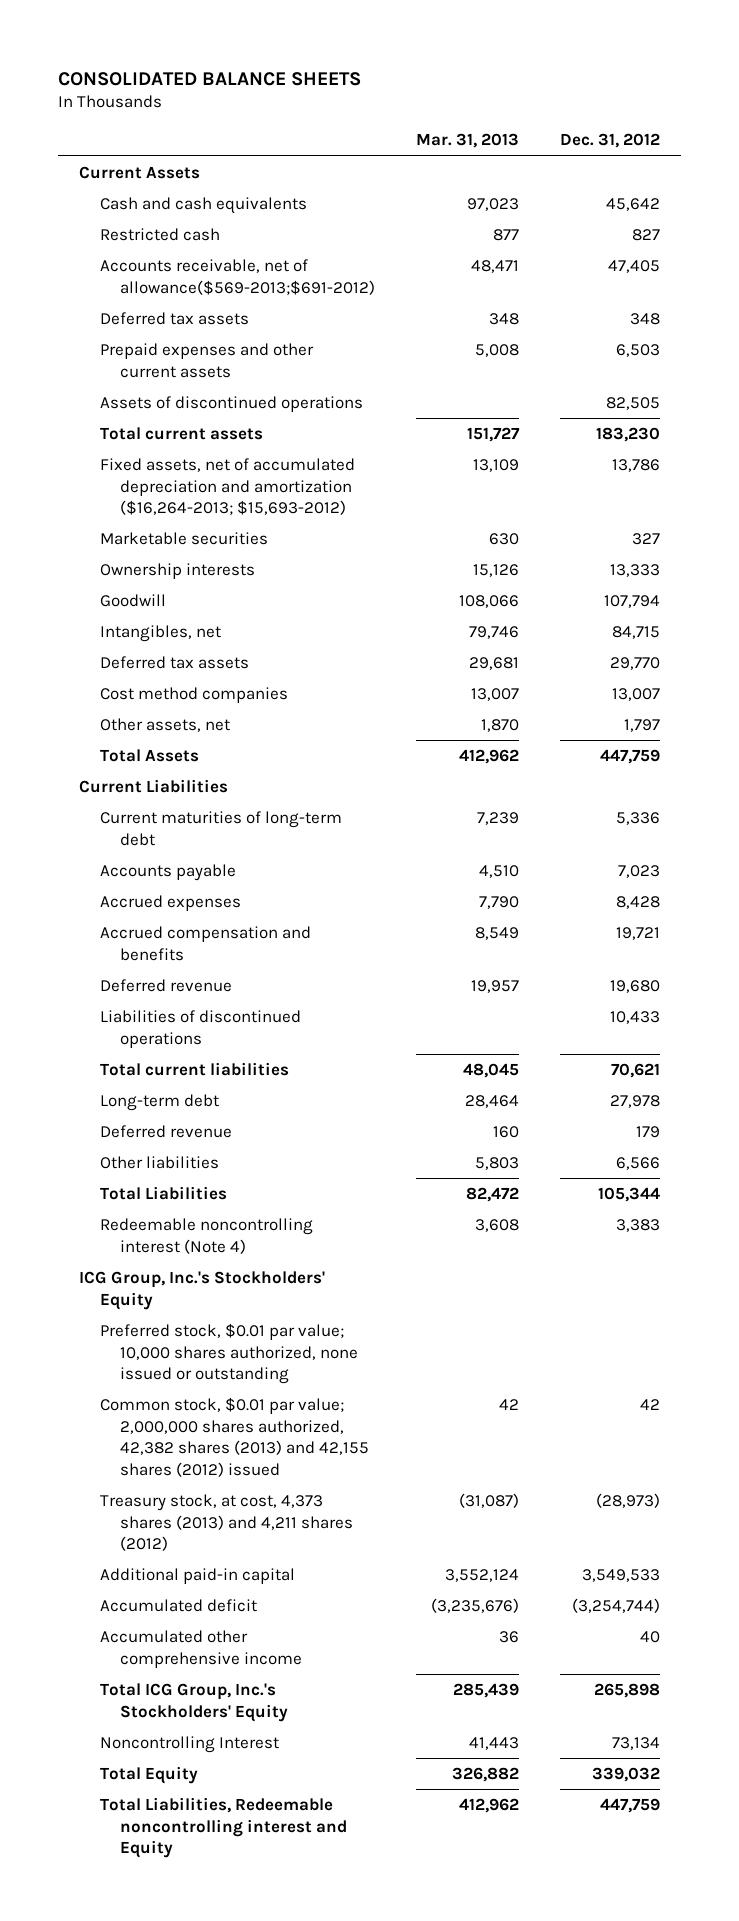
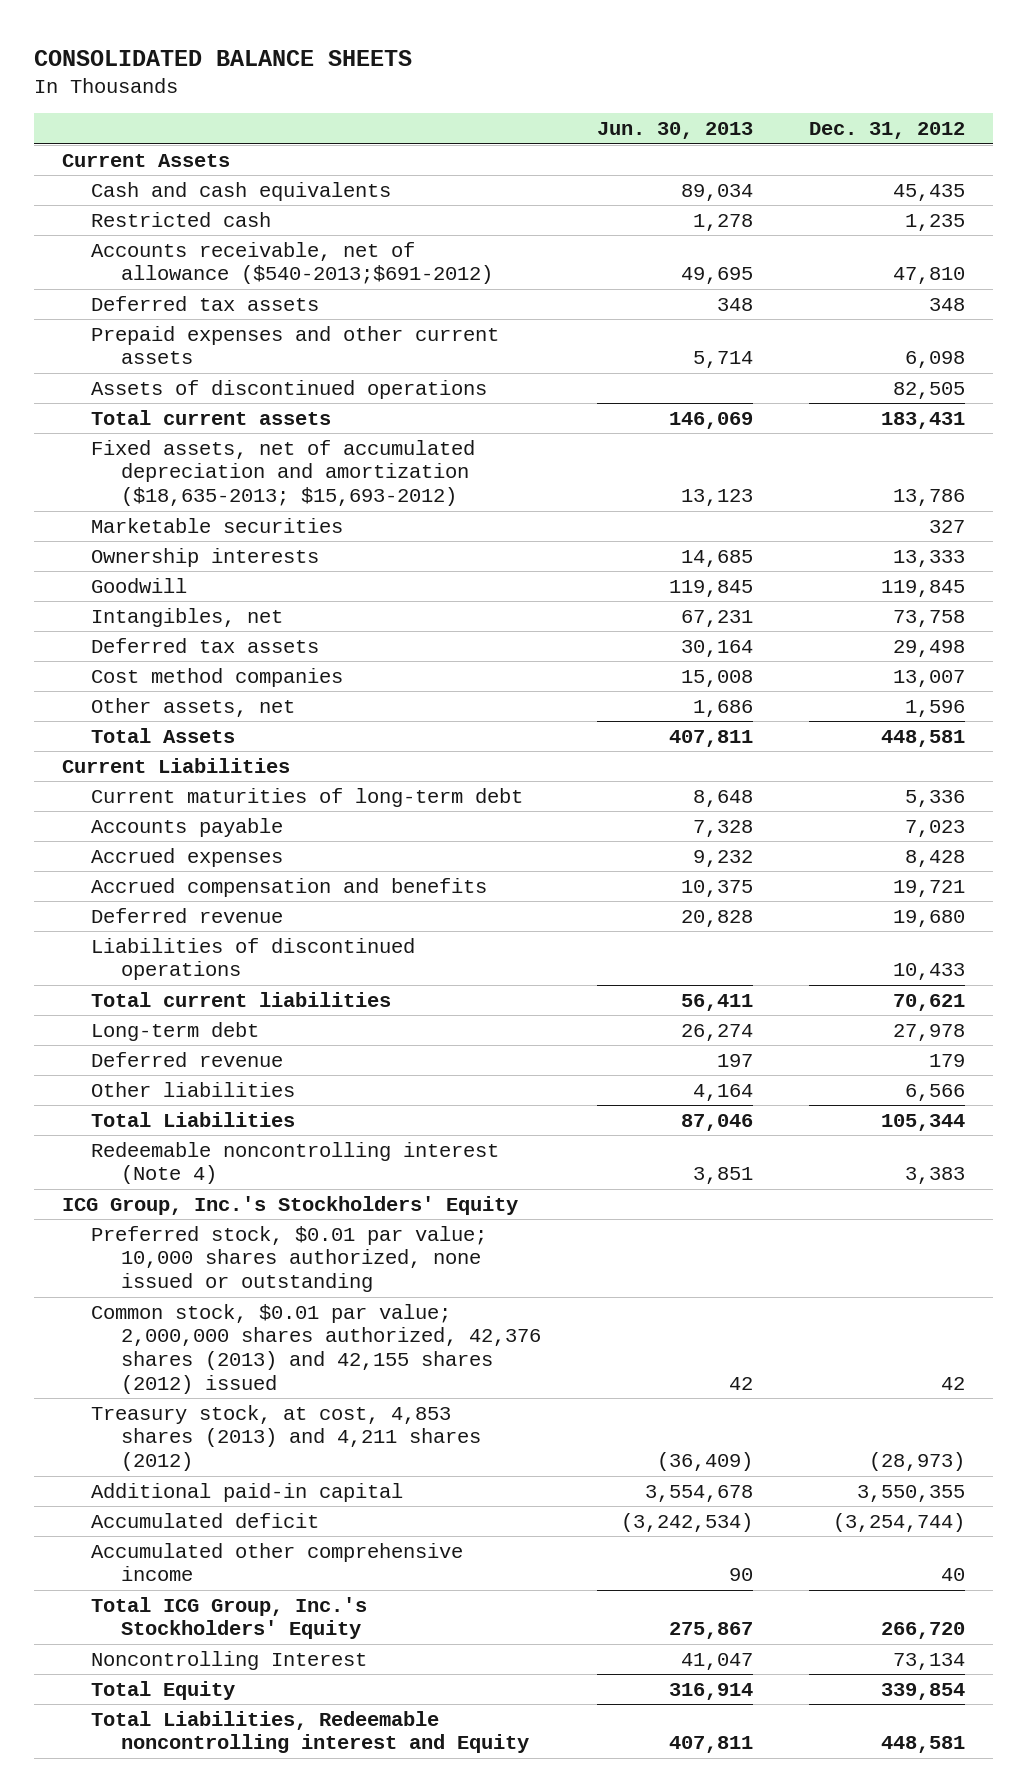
- | Mar. 31, 2013 | Dec. 31, 2012
+ | Jun. 30, 2013 | Dec. 31, 2012
- Cash and cash equivalents | 97,023 | 45,642
- Restricted cash | 877 | 827
- Accounts receivable, net of allowance($569-2013;$691-2012) | 48,471 | 47,405
+ Cash and cash equivalents | 89,034 | 45,435
+ Restricted cash | 1,278 | 1,235
+ Accounts receivable, net of allowance ($540-2013;$691-2012) | 49,695 | 47,810
- Prepaid expenses and other current assets | 5,008 | 6,503
+ Prepaid expenses and other current assets | 5,714 | 6,098
- Total current assets | 151,727 | 183,230
- Fixed assets, net of accumulated depreciation and amortization ($16,264-2013; $15,693-2012) | 13,109 | 13,786
+ Total current assets | 146,069 | 183,431
+ Fixed assets, net of accumulated depreciation and amortization ($18,635-2013; $15,693-2012) | 13,123 | 13,786
- Goodwill | 108,066 | 107,794
- Intangibles, net | 79,746 | 84,715
- Deferred tax assets | 29,681 | 29,770
+ Goodwill | 119,845 | 119,845
+ Intangibles, net | 67,231 | 73,758
+ Deferred tax assets | 30,164 | 29,498
- Other assets, net | 1,870 | 1,797
- Total Assets | 412,962 | 447,759
+ Other assets, net | 1,686 | 1,596
+ Total Assets | 407,811 | 448,581
- Common stock, $0.01 par value; 2,000,000 shares authorized, 42,382 shares (2013) and 42,155 shares (2012) issued | 42 | 42
- Treasury stock, at cost, 4,373 shares (2013) and 4,211 shares (2012) | (31,087) | (28,973)
- Additional paid-in capital | 3,552,124 | 3,549,533
+ Common stock, $0.01 par value; 2,000,000 shares authorized, 42,376 shares (2013) and 42,155 shares (2012) issued | 42 | 42
+ Treasury stock, at cost, 4,853 shares (2013) and 4,211 shares (2012) | (36,409) | (28,973)
+ Additional paid-in capital | 3,554,678 | 3,550,355
- Total ICG Group, Inc.'s Stockholders' Equity | 285,439 | 265,898
+ Total ICG Group, Inc.'s Stockholders' Equity | 275,867 | 266,720
- Total Equity | 326,882 | 339,032
- Total Liabilities, Redeemable noncontrolling interest and Equity | 412,962 | 447,759
+ Total Equity | 316,914 | 339,854
+ Total Liabilities, Redeemable noncontrolling interest and Equity | 407,811 | 448,581

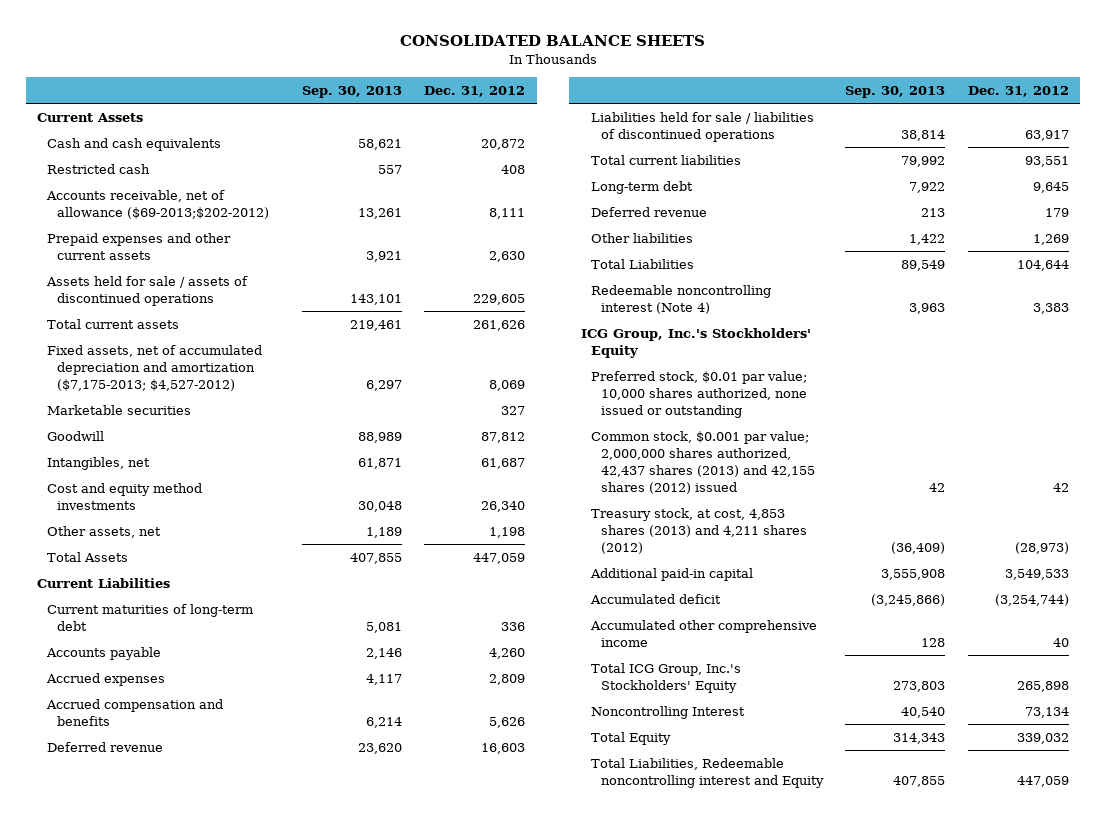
- | Jun. 30, 2013 | Dec. 31, 2012
+ | Sep. 30, 2013 | Dec. 31, 2012
- Cash and cash equivalents | 89,034 | 45,435
- Restricted cash | 1,278 | 1,235
- Accounts receivable, net of allowance ($540-2013;$691-2012) | 49,695 | 47,810
- Deferred tax assets | 348 | 348
- Prepaid expenses and other current assets | 5,714 | 6,098
- Assets of discontinued operations | | 82,505
- Total current assets | 146,069 | 183,431
- Fixed assets, net of accumulated depreciation and amortization ($18,635-2013; $15,693-2012) | 13,123 | 13,786
+ Cash and cash equivalents | 58,621 | 20,872
+ Restricted cash | 557 | 408
+ Accounts receivable, net of allowance ($69-2013;$202-2012) | 13,261 | 8,111
+ Prepaid expenses and other current assets | 3,921 | 2,630
+ Assets held for sale / assets of discontinued operations | 143,101 | 229,605
+ Total current assets | 219,461 | 261,626
+ Fixed assets, net of accumulated depreciation and amortization ($7,175-2013; $4,527-2012) | 6,297 | 8,069
- Ownership interests | 14,685 | 13,333
- Goodwill | 119,845 | 119,845
- Intangibles, net | 67,231 | 73,758
- Deferred tax assets | 30,164 | 29,498
- Cost method companies | 15,008 | 13,007
- Other assets, net | 1,686 | 1,596
- Total Assets | 407,811 | 448,581
+ Goodwill | 88,989 | 87,812
+ Intangibles, net | 61,871 | 61,687
+ Cost and equity method investments | 30,048 | 26,340
+ Other assets, net | 1,189 | 1,198
+ Total Assets | 407,855 | 447,059
- Current maturities of long-term debt | 8,648 | 5,336
- Accounts payable | 7,328 | 7,023
- Accrued expenses | 9,232 | 8,428
- Accrued compensation and benefits | 10,375 | 19,721
- Deferred revenue | 20,828 | 19,680
- Liabilities of discontinued operations | | 10,433
- Total current liabilities | 56,411 | 70,621
- Long-term debt | 26,274 | 27,978
+ Current maturities of long-term debt | 5,081 | 336
+ Accounts payable | 2,146 | 4,260
+ Accrued expenses | 4,117 | 2,809
+ Accrued compensation and benefits | 6,214 | 5,626
+ Deferred revenue | 23,620 | 16,603
+ Liabilities held for sale / liabilities of discontinued operations | 38,814 | 63,917
+ Total current liabilities | 79,992 | 93,551
+ Long-term debt | 7,922 | 9,645
- Other liabilities | 4,164 | 6,566
- Total Liabilities | 87,046 | 105,344
+ Other liabilities | 1,422 | 1,269
+ Total Liabilities | 89,549 | 104,644
- Common stock, $0.01 par value; 2,000,000 shares authorized, 42,376 shares (2013) and 42,155 shares (2012) issued | 42 | 42
+ Common stock, $0.001 par value; 2,000,000 shares authorized, 42,437 shares (2013) and 42,155 shares (2012) issued | 42 | 42
- Additional paid-in capital | 3,554,678 | 3,550,355
+ Additional paid-in capital | 3,555,908 | 3,549,533
- Total ICG Group, Inc.'s Stockholders' Equity | 275,867 | 266,720
+ Total ICG Group, Inc.'s Stockholders' Equity | 273,803 | 265,898
- Total Equity | 316,914 | 339,854
- Total Liabilities, Redeemable noncontrolling interest and Equity | 407,811 | 448,581
+ Total Equity | 314,343 | 339,032
+ Total Liabilities, Redeemable noncontrolling interest and Equity | 407,855 | 447,059

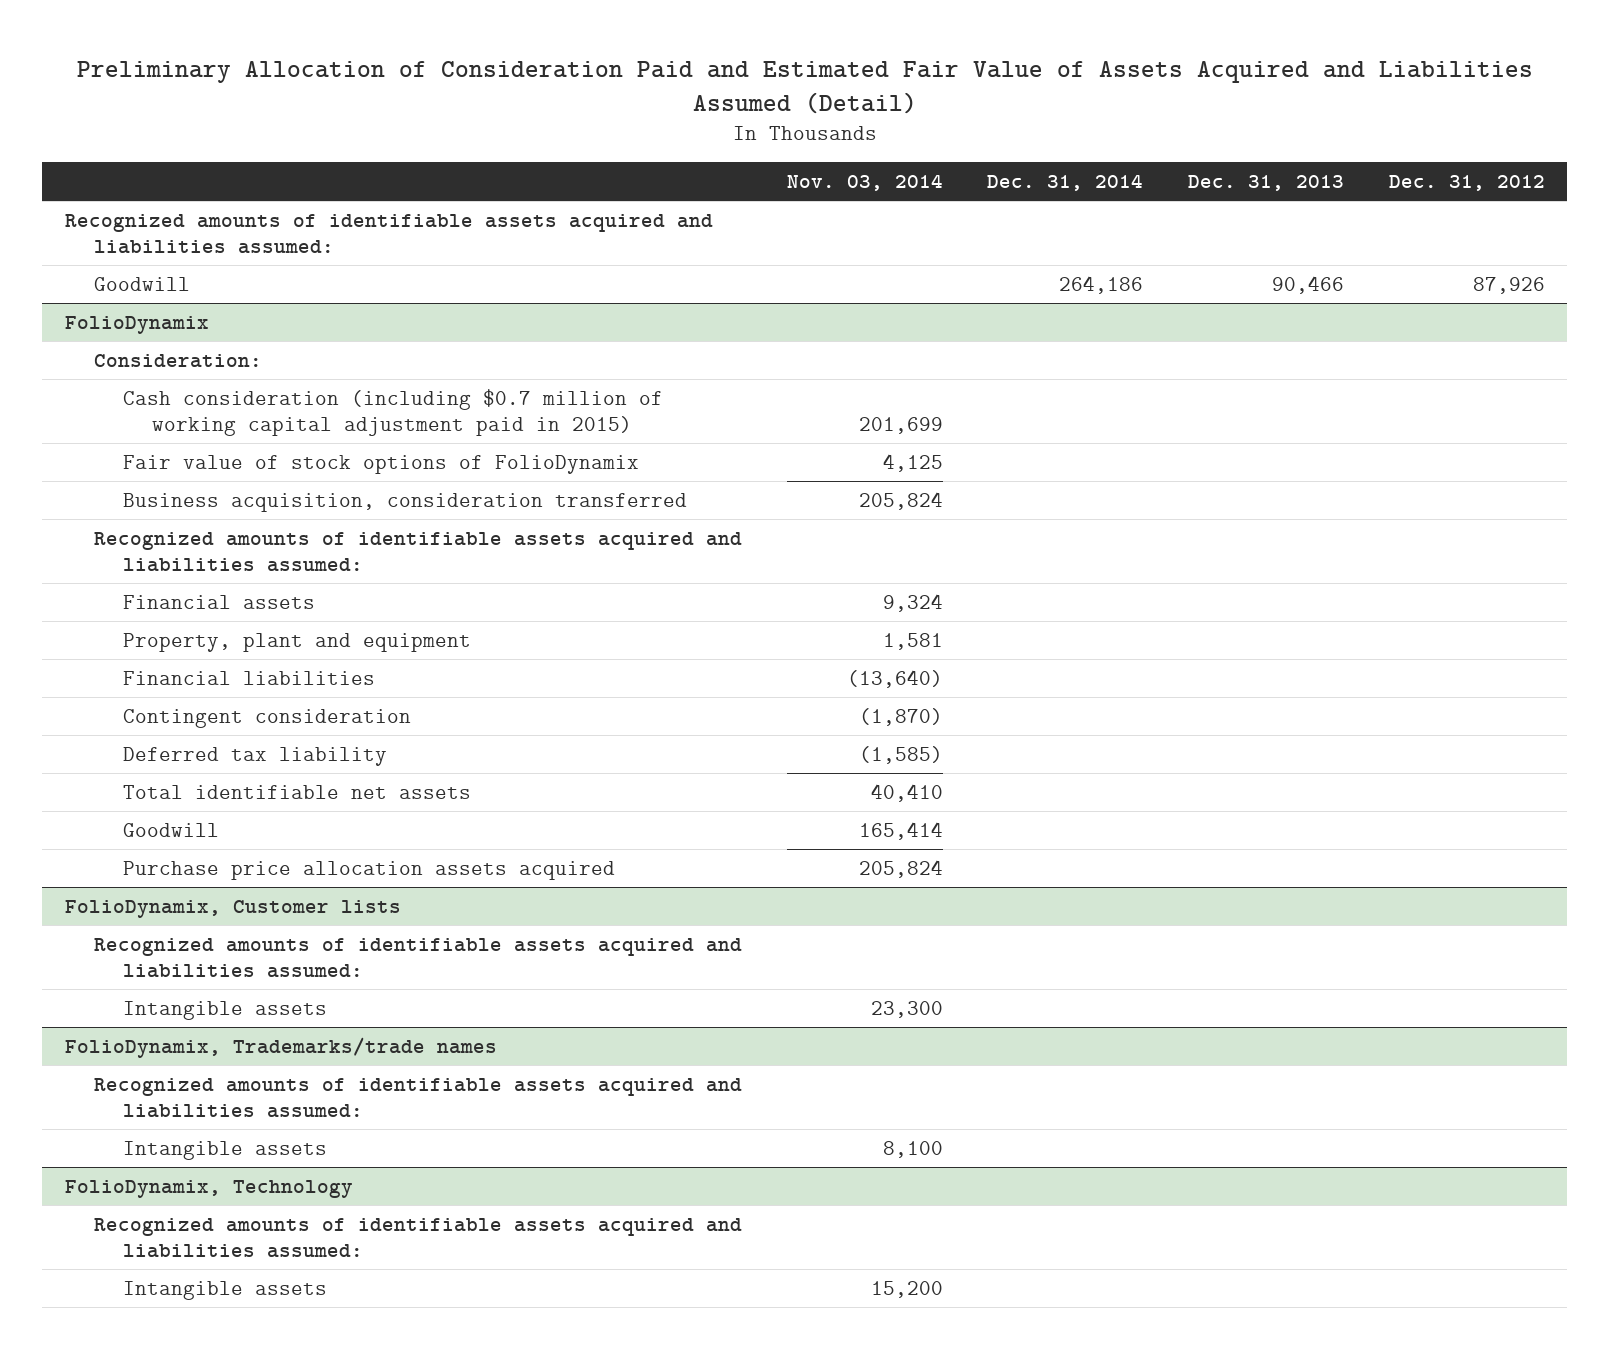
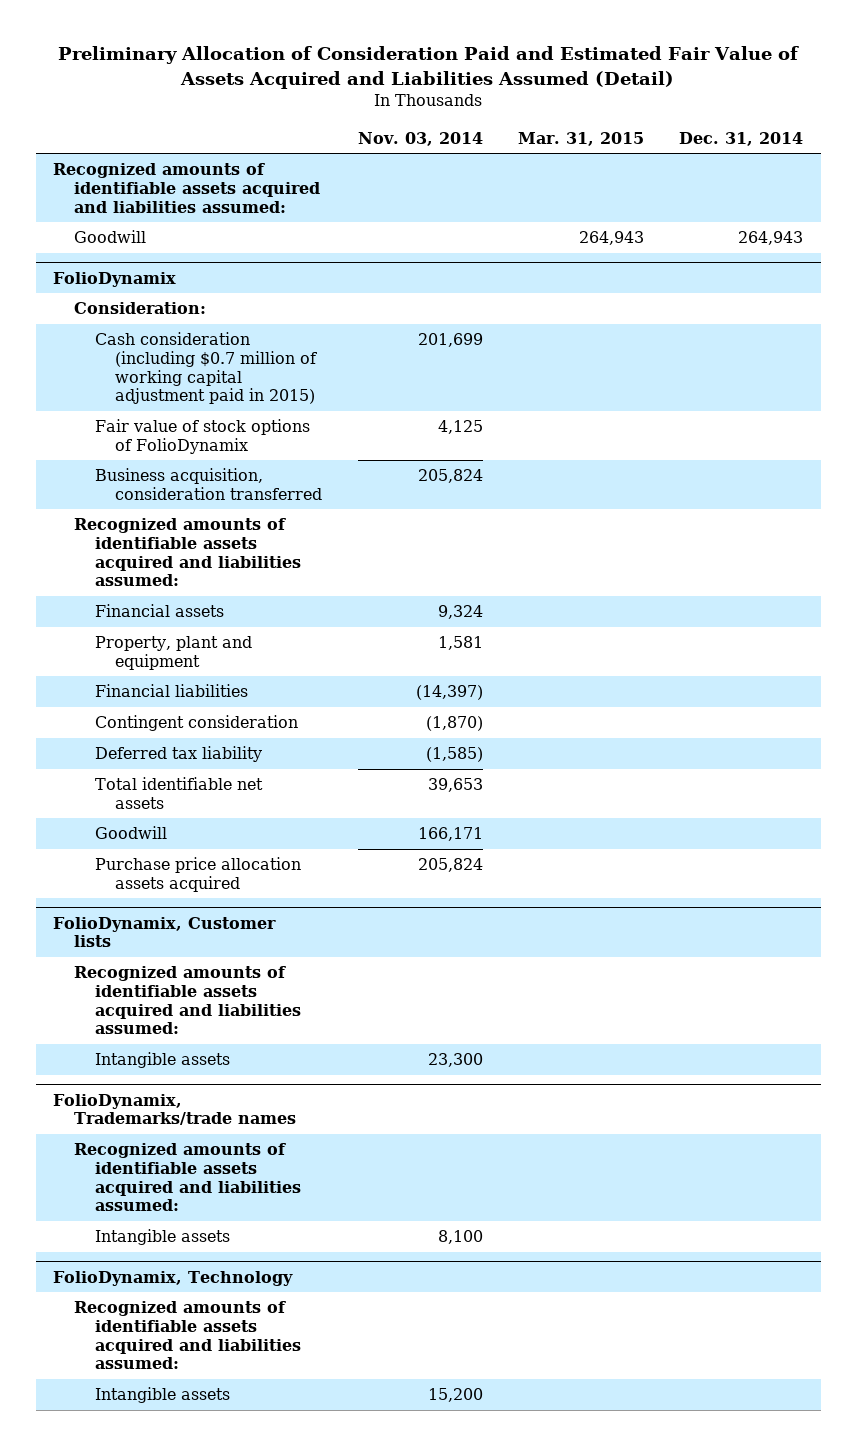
- | Nov. 03, 2014 | Dec. 31, 2014 | Dec. 31, 2013 | Dec. 31, 2012
+ | Nov. 03, 2014 | Mar. 31, 2015 | Dec. 31, 2014
- Goodwill | | 264,186 | 90,466 | 87,926
+ Goodwill | | 264,943 | 264,943
@ FolioDynamix
- Financial liabilities | (13,640) | | |
+ Financial liabilities | (14,397) | |
- Total identifiable net assets | 40,410 | | |
- Goodwill | 165,414 | | |
+ Total identifiable net assets | 39,653 | |
+ Goodwill | 166,171 | |

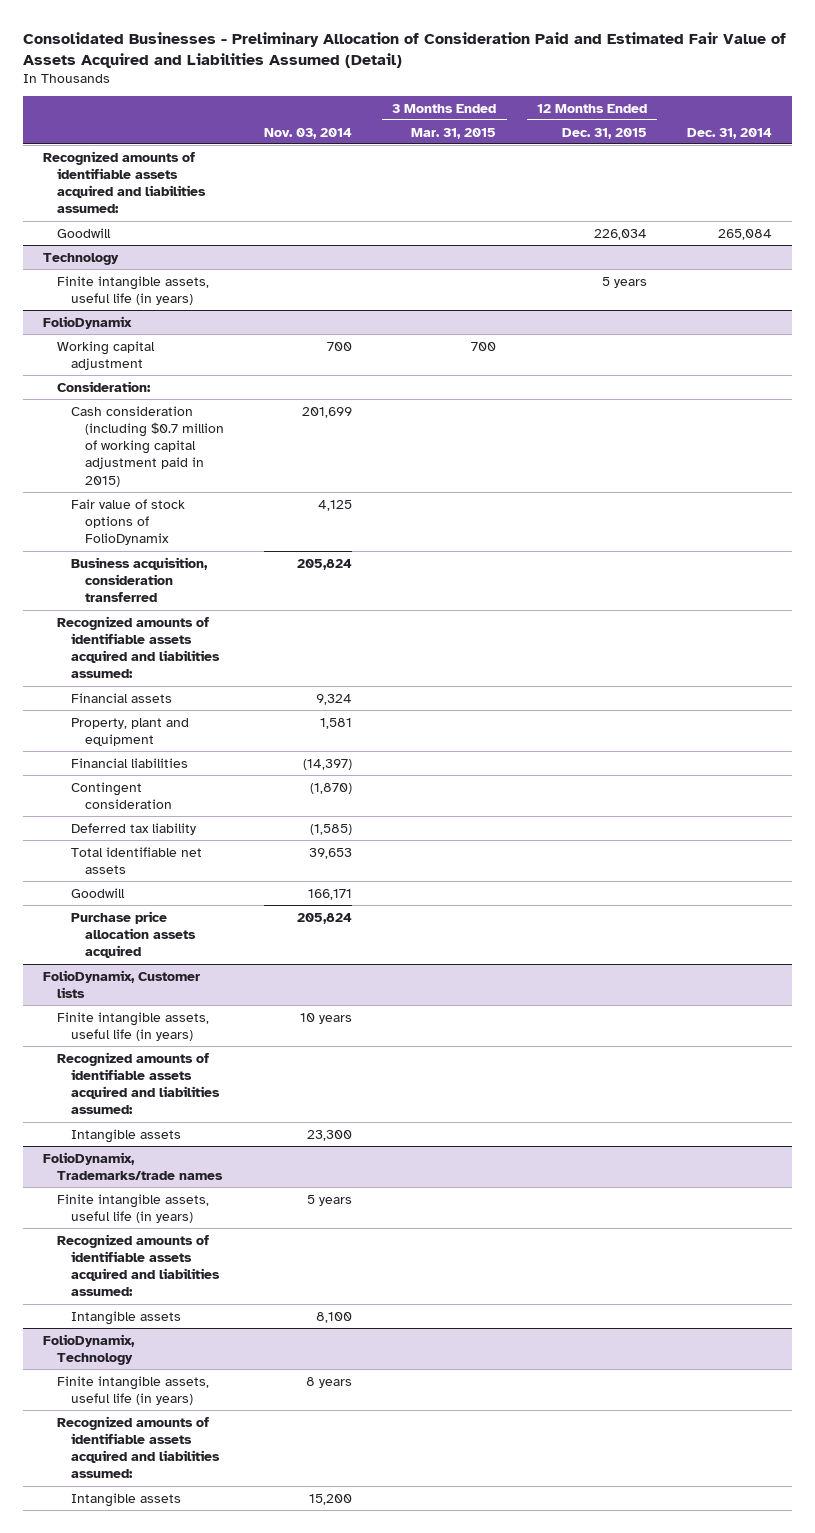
- Preliminary Allocation of Consideration Paid and Estimated Fair Value of Assets Acquired and Liabilities Assumed (Detail)
+ Consolidated Businesses - Preliminary Allocation of Consideration Paid and Estimated Fair Value of Assets Acquired and Liabilities Assumed (Detail)
- | Nov. 03, 2014 | Mar. 31, 2015 | Dec. 31, 2014
+ | Nov. 03, 2014 | 3 Months Ended Mar. 31, 2015 | 12 Months Ended Dec. 31, 2015 | Dec. 31, 2014
- Goodwill | | 264,943 | 264,943
+ Goodwill | | | 226,034 | 265,084
+ Technology
+ Finite intangible assets, useful life (in years) | | | 5 years |
@ FolioDynamix
+ Working capital adjustment | 700 | 700 | |
@ FolioDynamix, Customer lists
+ Finite intangible assets, useful life (in years) | 10 years | | |
@ FolioDynamix, Trademarks/trade names
+ Finite intangible assets, useful life (in years) | 5 years | | |
@ FolioDynamix, Technology
+ Finite intangible assets, useful life (in years) | 8 years | | |

